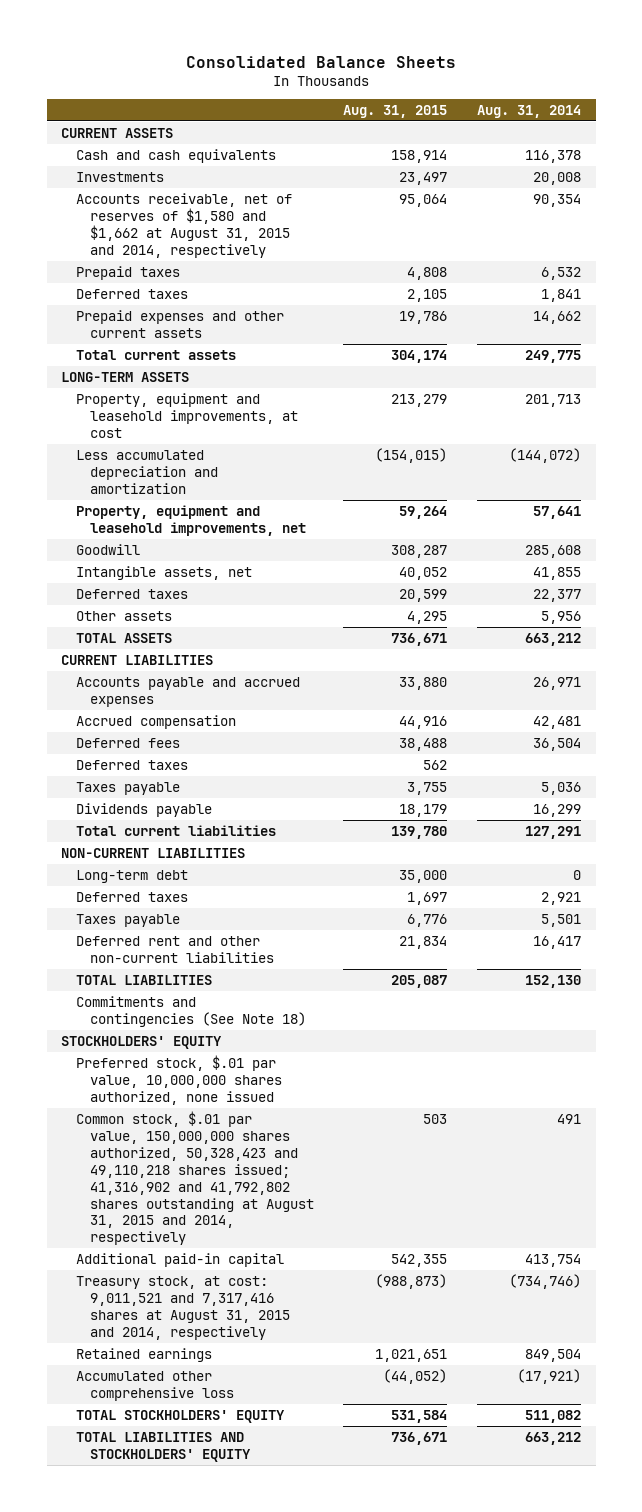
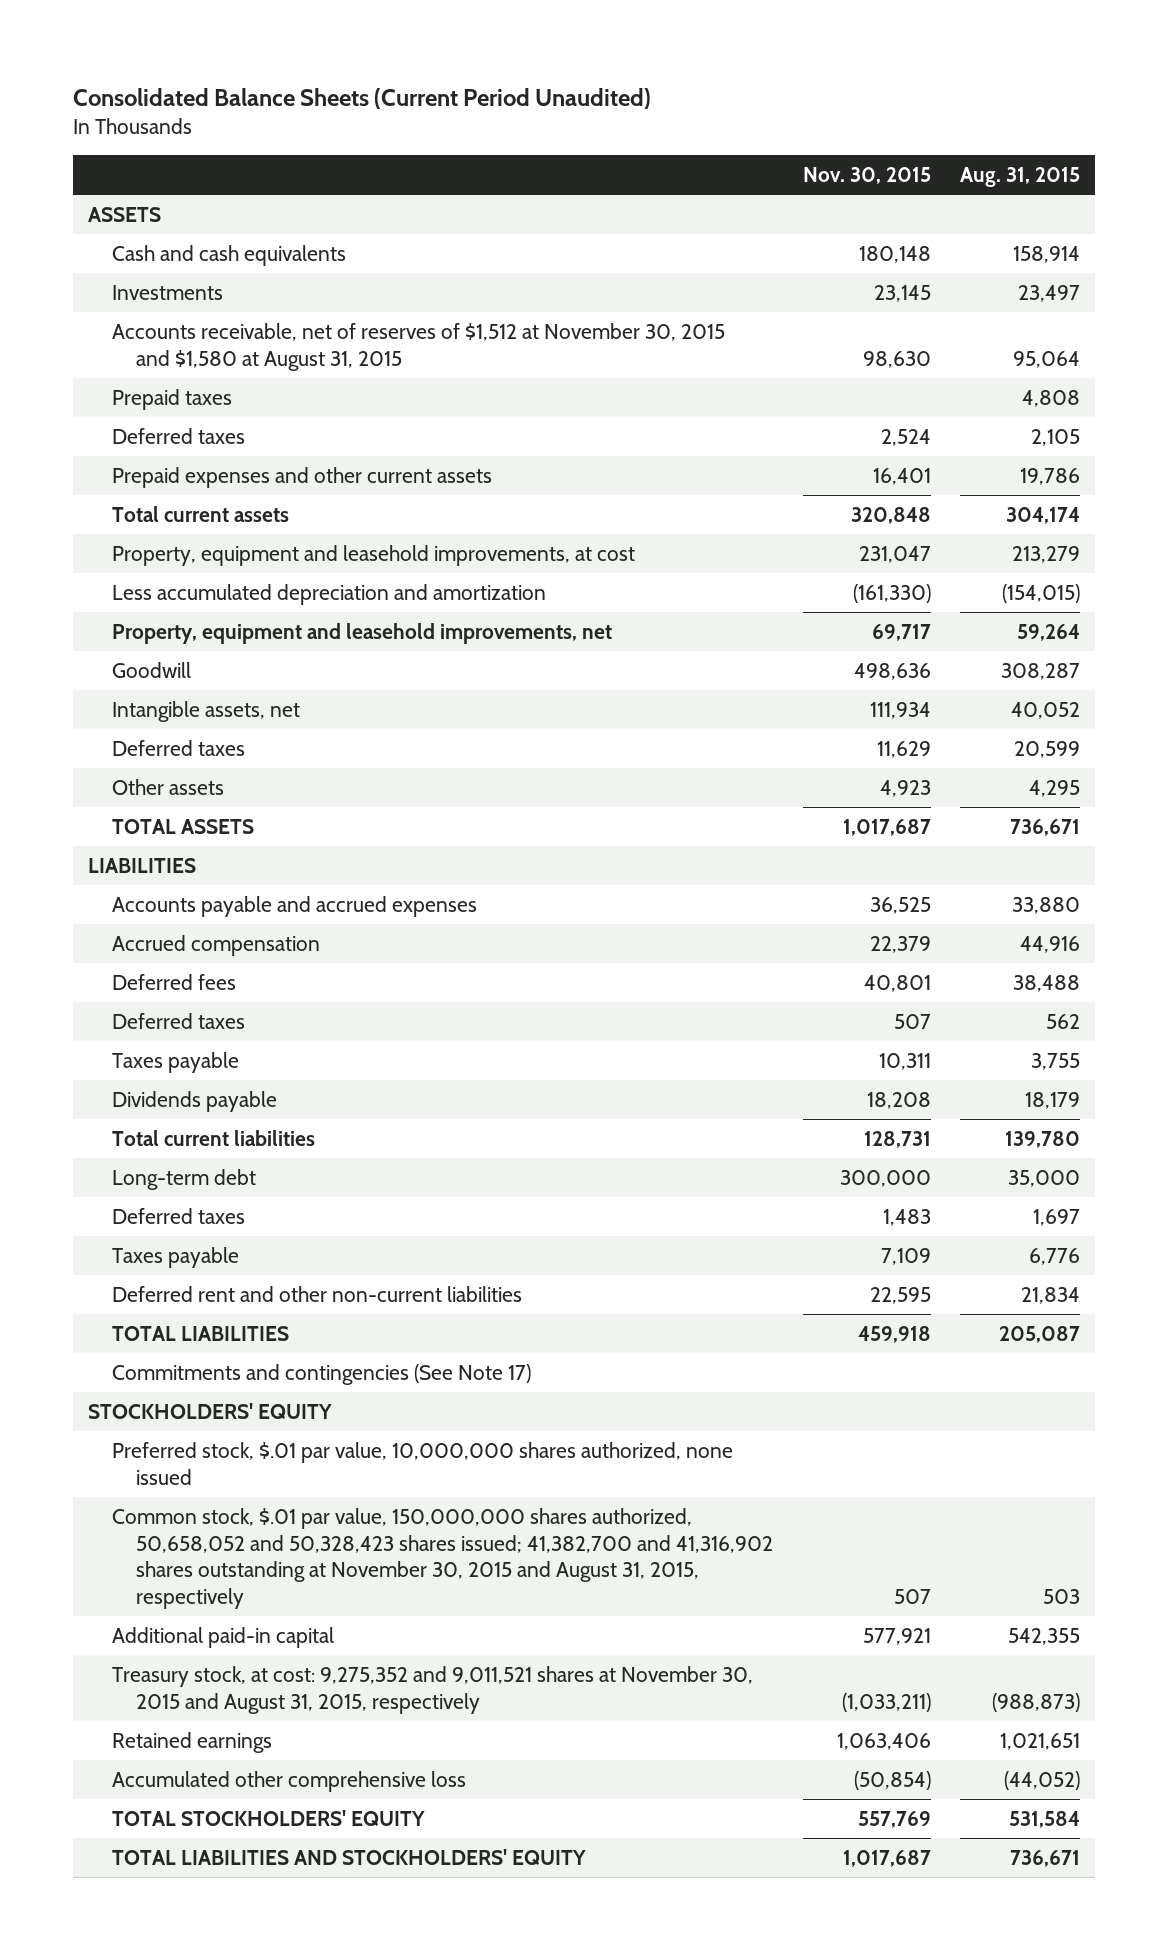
- Consolidated Balance Sheets
+ Consolidated Balance Sheets (Current Period Unaudited)
- | Aug. 31, 2015 | Aug. 31, 2014
+ | Nov. 30, 2015 | Aug. 31, 2015
- CURRENT ASSETS
+ ASSETS
- Accounts receivable, net of reserves of $1,580 and $1,662 at August 31, 2015 and 2014, respectively | 95,064 | 90,354
+ Accounts receivable, net of reserves of $1,512 at November 30, 2015 and $1,580 at August 31, 2015 | 98,630 | 95,064
- LONG-TERM ASSETS
- CURRENT LIABILITIES
+ LIABILITIES
- NON-CURRENT LIABILITIES
- Commitments and contingencies (See Note 18)
+ Commitments and contingencies (See Note 17)
- Common stock, $.01 par value, 150,000,000 shares authorized, 50,328,423 and 49,110,218 shares issued; 41,316,902 and 41,792,802 shares outstanding at August 31, 2015 and 2014, respectively | 503 | 491
+ Common stock, $.01 par value, 150,000,000 shares authorized, 50,658,052 and 50,328,423 shares issued; 41,382,700 and 41,316,902 shares outstanding at November 30, 2015 and August 31, 2015, respectively | 507 | 503
- Treasury stock, at cost: 9,011,521 and 7,317,416 shares at August 31, 2015 and 2014, respectively | (988,873) | (734,746)
+ Treasury stock, at cost: 9,275,352 and 9,011,521 shares at November 30, 2015 and August 31, 2015, respectively | (1,033,211) | (988,873)

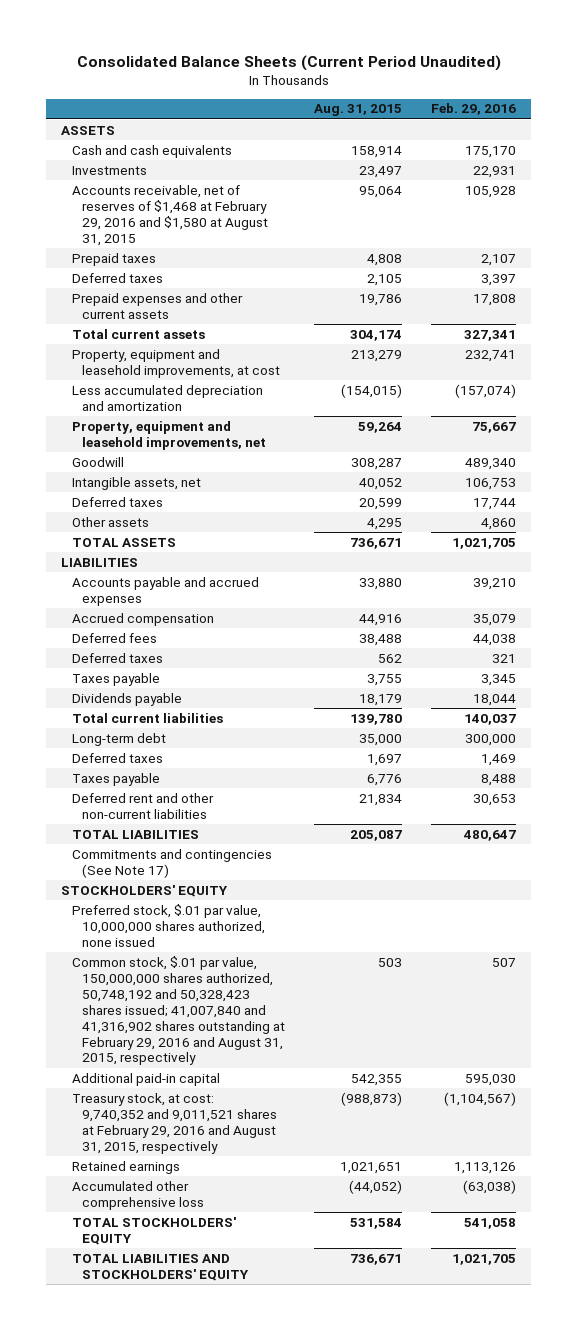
- | Nov. 30, 2015 | Aug. 31, 2015
+ | Aug. 31, 2015 | Feb. 29, 2016
- Accounts receivable, net of reserves of $1,512 at November 30, 2015 and $1,580 at August 31, 2015 | 98,630 | 95,064
+ Accounts receivable, net of reserves of $1,468 at February 29, 2016 and $1,580 at August 31, 2015 | 95,064 | 105,928
- Common stock, $.01 par value, 150,000,000 shares authorized, 50,658,052 and 50,328,423 shares issued; 41,382,700 and 41,316,902 shares outstanding at November 30, 2015 and August 31, 2015, respectively | 507 | 503
+ Common stock, $.01 par value, 150,000,000 shares authorized, 50,748,192 and 50,328,423 shares issued; 41,007,840 and 41,316,902 shares outstanding at February 29, 2016 and August 31, 2015, respectively | 503 | 507
- Treasury stock, at cost: 9,275,352 and 9,011,521 shares at November 30, 2015 and August 31, 2015, respectively | (1,033,211) | (988,873)
+ Treasury stock, at cost: 9,740,352 and 9,011,521 shares at February 29, 2016 and August 31, 2015, respectively | (988,873) | (1,104,567)

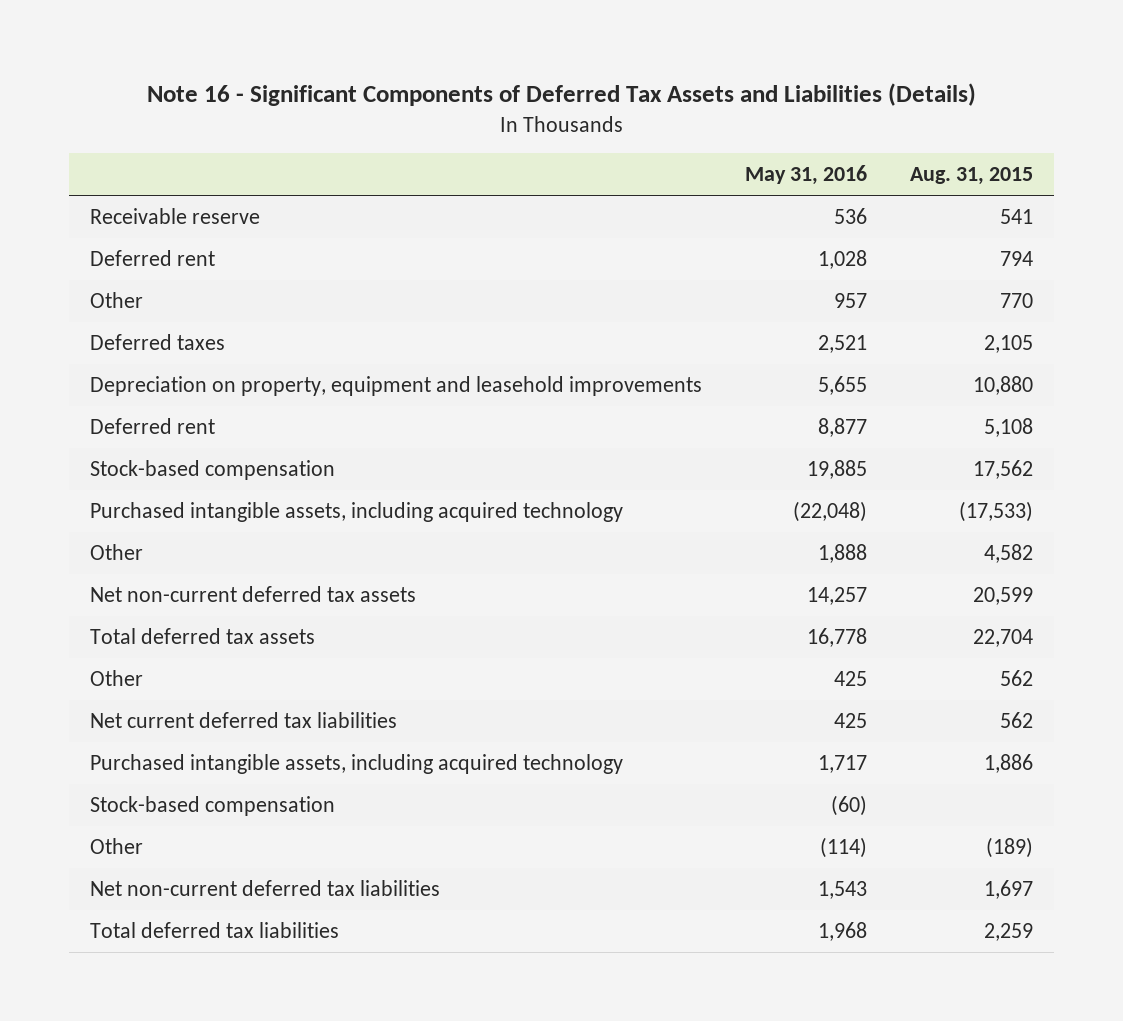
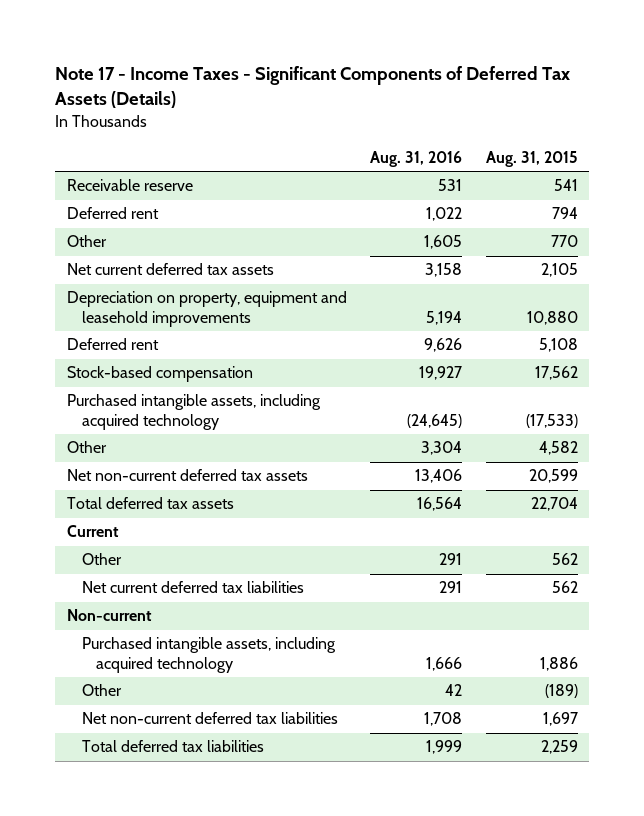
- Note 16 - Significant Components of Deferred Tax Assets and Liabilities (Details)
+ Note 17 - Income Taxes - Significant Components of Deferred Tax Assets (Details)
- | May 31, 2016 | Aug. 31, 2015
+ | Aug. 31, 2016 | Aug. 31, 2015
- Deferred taxes | 2,521 | 2,105
+ Net current deferred tax assets | 3,158 | 2,105
+ Current
+ Non-current
- Stock-based compensation | (60) |

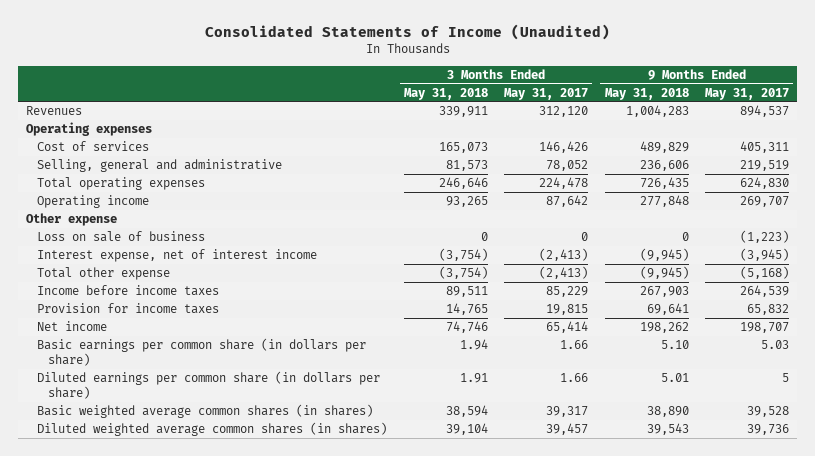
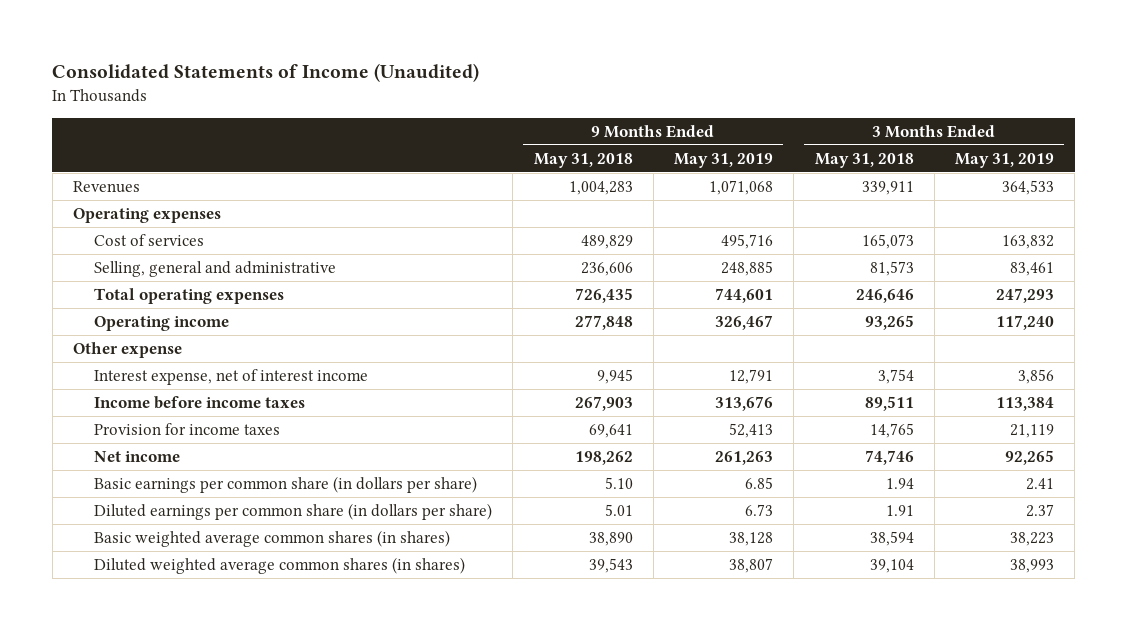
- | 3 Months Ended May 31, 2018 | 3 Months Ended May 31, 2017 | 9 Months Ended May 31, 2018 | 9 Months Ended May 31, 2017
+ | 9 Months Ended May 31, 2018 | 9 Months Ended May 31, 2019 | 3 Months Ended May 31, 2018 | 3 Months Ended May 31, 2019
- Loss on sale of business | 0 | 0 | 0 | (1,223)
- Interest expense, net of interest income | (3,754) | (2,413) | (9,945) | (3,945)
- Total other expense | (3,754) | (2,413) | (9,945) | (5,168)
+ Interest expense, net of interest income | 9,945 | 12,791 | 3,754 | 3,856

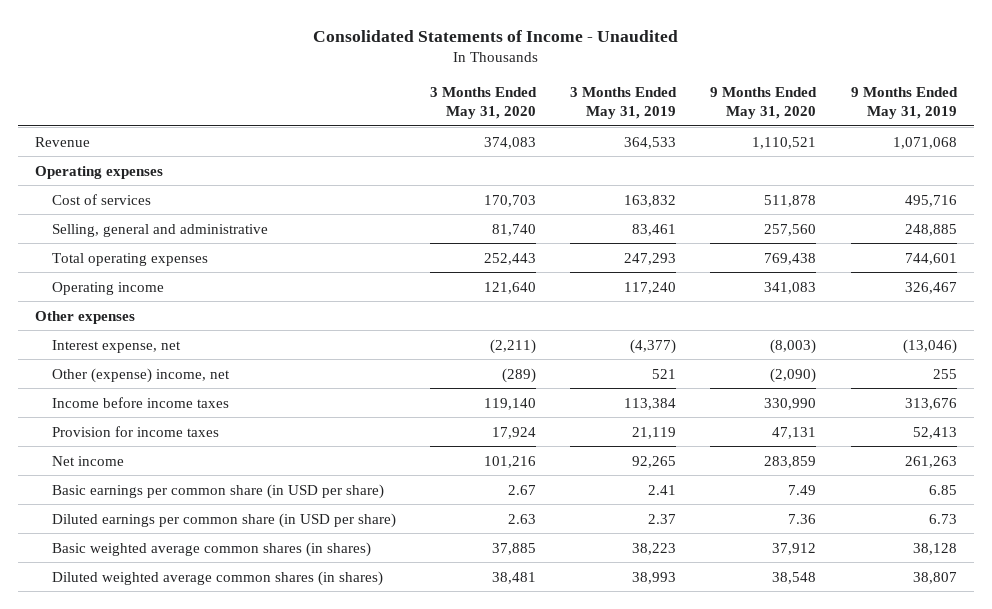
- Consolidated Statements of Income (Unaudited)
+ Consolidated Statements of Income - Unaudited
- | 9 Months Ended May 31, 2018 | 9 Months Ended May 31, 2019 | 3 Months Ended May 31, 2018 | 3 Months Ended May 31, 2019
+ | 3 Months Ended May 31, 2020 | 3 Months Ended May 31, 2019 | 9 Months Ended May 31, 2020 | 9 Months Ended May 31, 2019
- Revenues | 1,004,283 | 1,071,068 | 339,911 | 364,533
+ Revenue | 374,083 | 364,533 | 1,110,521 | 1,071,068
- Other expense
- Interest expense, net of interest income | 9,945 | 12,791 | 3,754 | 3,856
+ Other expenses
+ Interest expense, net | (2,211) | (4,377) | (8,003) | (13,046)
+ Other (expense) income, net | (289) | 521 | (2,090) | 255
- Basic earnings per common share (in dollars per share) | 5.10 | 6.85 | 1.94 | 2.41
- Diluted earnings per common share (in dollars per share) | 5.01 | 6.73 | 1.91 | 2.37
+ Basic earnings per common share (in USD per share) | 2.67 | 2.41 | 7.49 | 6.85
+ Diluted earnings per common share (in USD per share) | 2.63 | 2.37 | 7.36 | 6.73

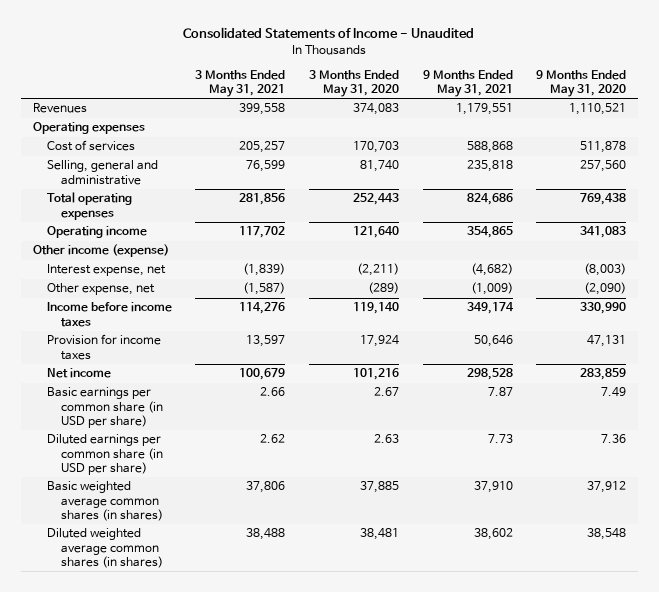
- | 3 Months Ended May 31, 2020 | 3 Months Ended May 31, 2019 | 9 Months Ended May 31, 2020 | 9 Months Ended May 31, 2019
+ | 3 Months Ended May 31, 2021 | 3 Months Ended May 31, 2020 | 9 Months Ended May 31, 2021 | 9 Months Ended May 31, 2020
- Revenue | 374,083 | 364,533 | 1,110,521 | 1,071,068
+ Revenues | 399,558 | 374,083 | 1,179,551 | 1,110,521
- Other expenses
+ Other income (expense)
- Other (expense) income, net | (289) | 521 | (2,090) | 255
+ Other expense, net | (1,587) | (289) | (1,009) | (2,090)

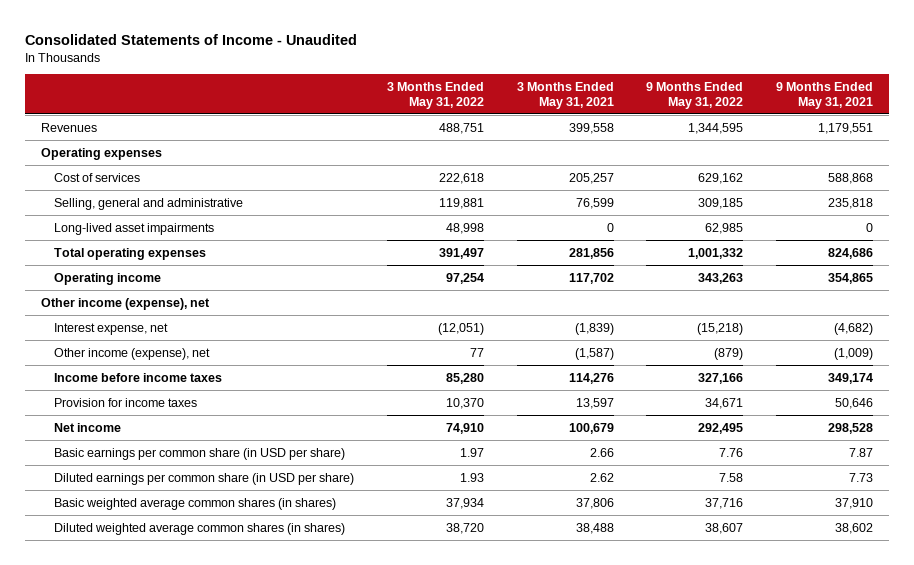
- | 3 Months Ended May 31, 2021 | 3 Months Ended May 31, 2020 | 9 Months Ended May 31, 2021 | 9 Months Ended May 31, 2020
+ | 3 Months Ended May 31, 2022 | 3 Months Ended May 31, 2021 | 9 Months Ended May 31, 2022 | 9 Months Ended May 31, 2021
+ Long-lived asset impairments | 48,998 | 0 | 62,985 | 0
- Other income (expense)
+ Other income (expense), net
- Other expense, net | (1,587) | (289) | (1,009) | (2,090)
+ Other income (expense), net | 77 | (1,587) | (879) | (1,009)

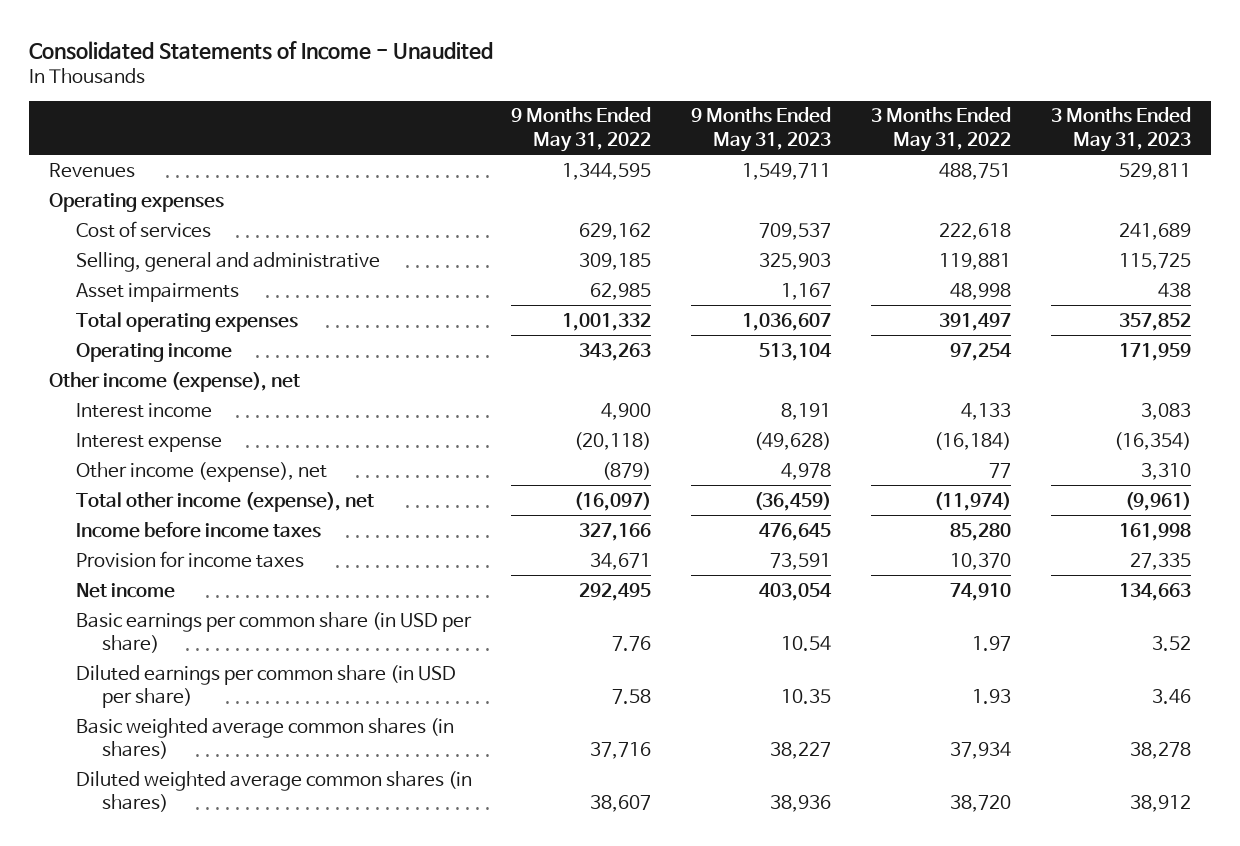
- | 3 Months Ended May 31, 2022 | 3 Months Ended May 31, 2021 | 9 Months Ended May 31, 2022 | 9 Months Ended May 31, 2021
+ | 9 Months Ended May 31, 2022 | 9 Months Ended May 31, 2023 | 3 Months Ended May 31, 2022 | 3 Months Ended May 31, 2023
- Long-lived asset impairments | 48,998 | 0 | 62,985 | 0
+ Asset impairments | 62,985 | 1,167 | 48,998 | 438
- Interest expense, net | (12,051) | (1,839) | (15,218) | (4,682)
+ Interest income | 4,900 | 8,191 | 4,133 | 3,083
+ Interest expense | (20,118) | (49,628) | (16,184) | (16,354)
+ Total other income (expense), net | (16,097) | (36,459) | (11,974) | (9,961)

